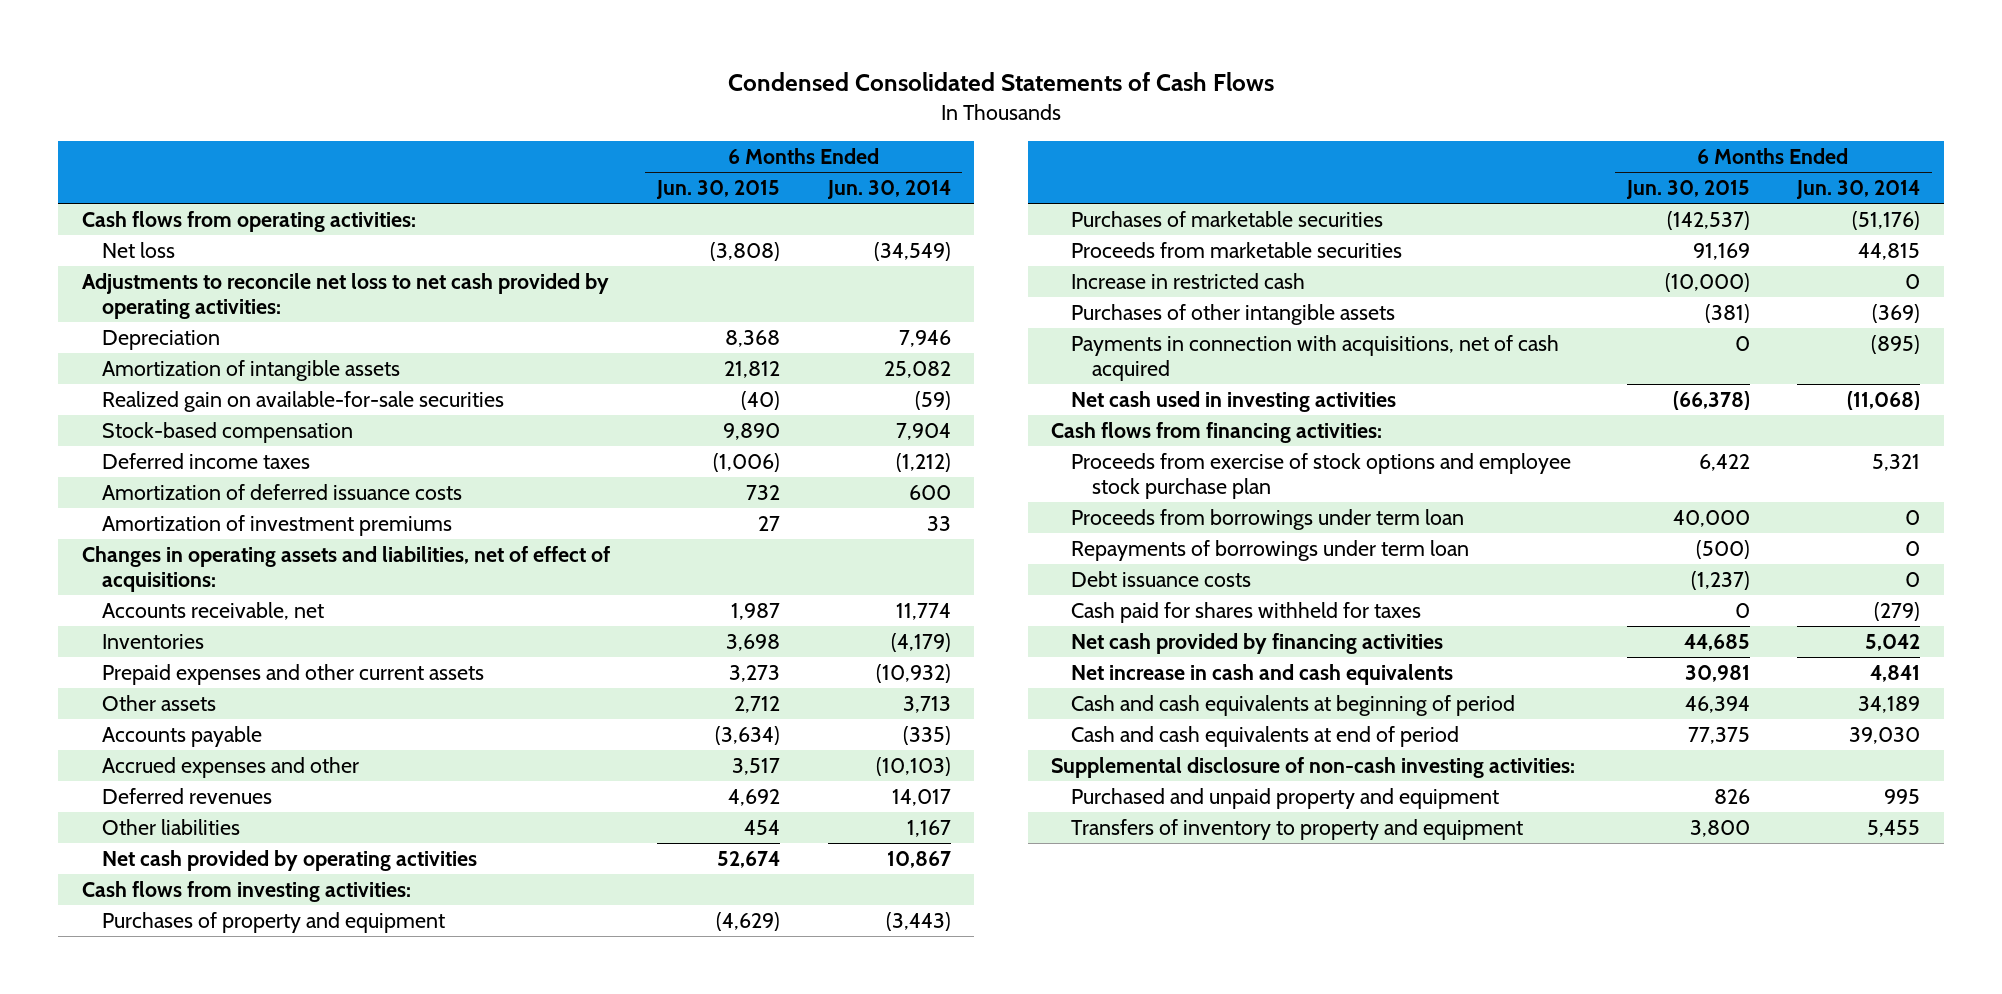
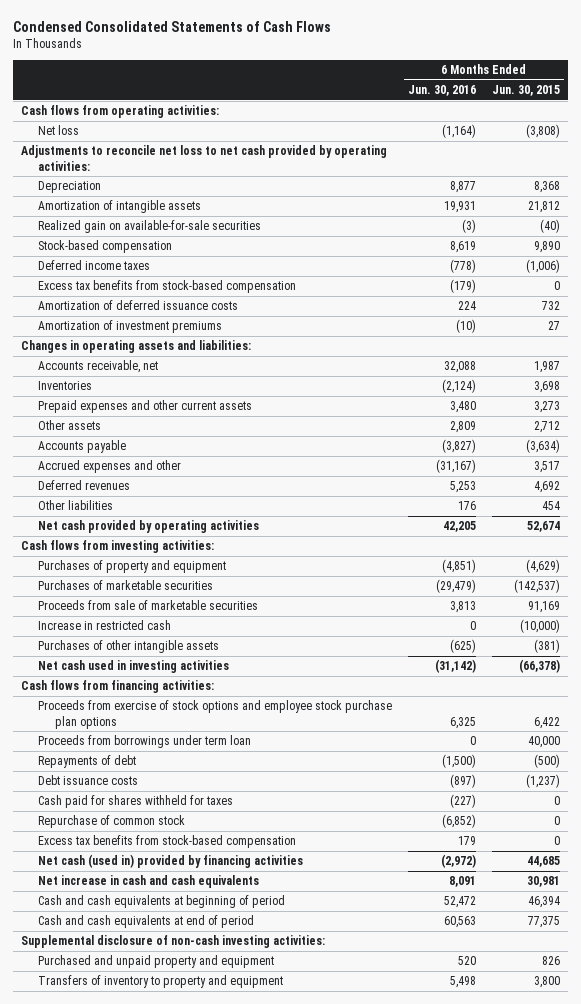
- | 6 Months Ended Jun. 30, 2015 | 6 Months Ended Jun. 30, 2014
+ | 6 Months Ended Jun. 30, 2016 | 6 Months Ended Jun. 30, 2015
+ Excess tax benefits from stock-based compensation | (179) | 0
- Changes in operating assets and liabilities, net of effect of acquisitions:
+ Changes in operating assets and liabilities:
- Proceeds from marketable securities | 91,169 | 44,815
+ Proceeds from sale of marketable securities | 3,813 | 91,169
- Payments in connection with acquisitions, net of cash acquired | 0 | (895)
- Proceeds from exercise of stock options and employee stock purchase plan | 6,422 | 5,321
+ Proceeds from exercise of stock options and employee stock purchase plan options | 6,325 | 6,422
- Repayments of borrowings under term loan | (500) | 0
+ Repayments of debt | (1,500) | (500)
- Net cash provided by financing activities | 44,685 | 5,042
+ Repurchase of common stock | (6,852) | 0
+ Excess tax benefits from stock-based compensation | 179 | 0
+ Net cash (used in) provided by financing activities | (2,972) | 44,685

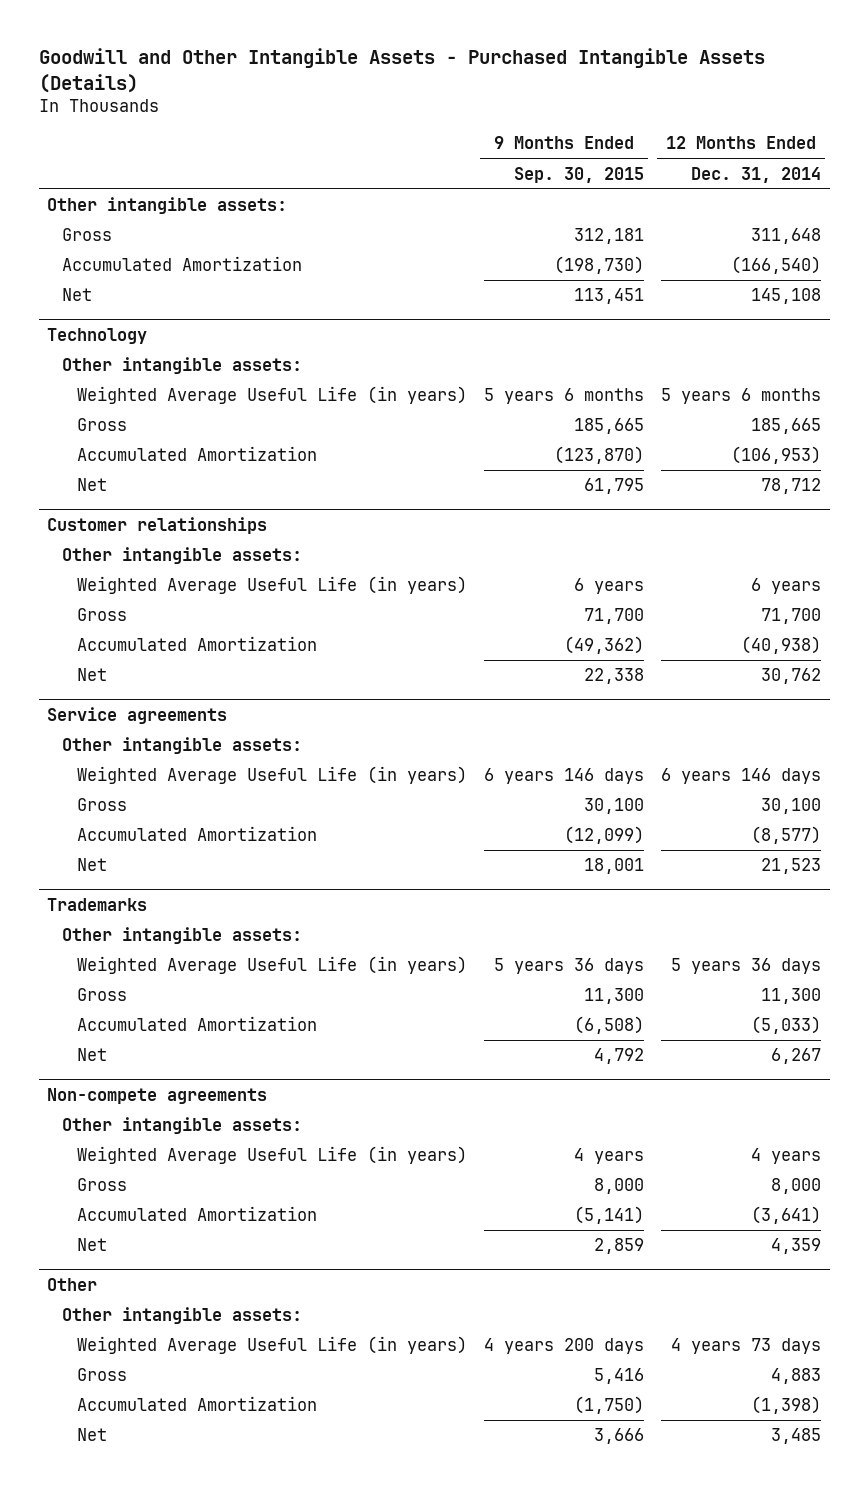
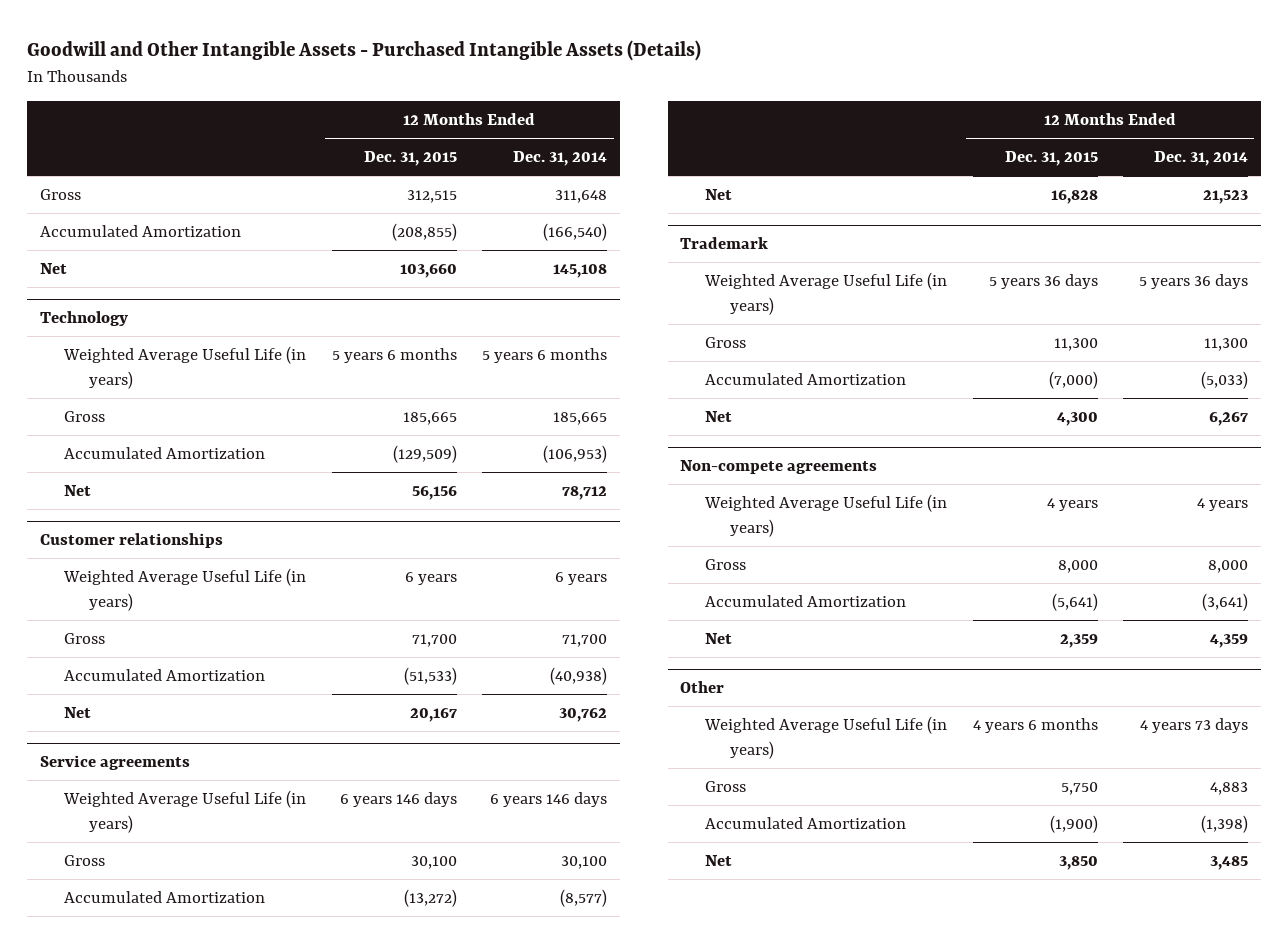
- | 9 Months Ended Sep. 30, 2015 | 12 Months Ended Dec. 31, 2014
+ | 12 Months Ended Dec. 31, 2015 | 12 Months Ended Dec. 31, 2014
- Other intangible assets:
@ Technology
- Other intangible assets:
@ Customer relationships
- Other intangible assets:
@ Service agreements
- Other intangible assets:
- Trademarks
- Other intangible assets:
+ Trademark
@ Non-compete agreements
- Other intangible assets:
@ Other
- Other intangible assets:

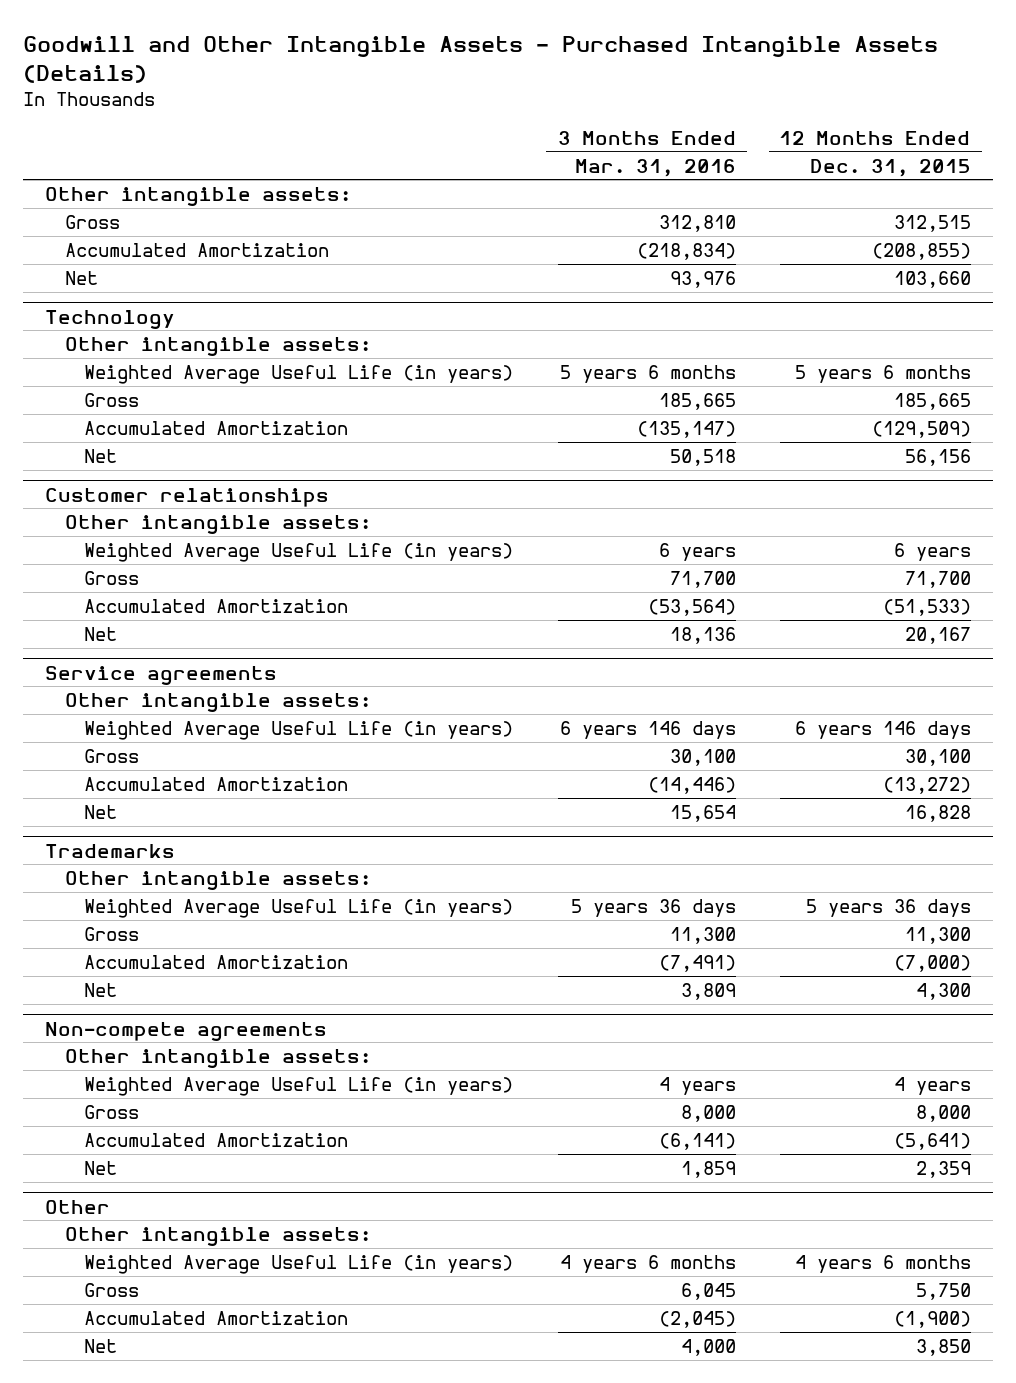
- | 12 Months Ended Dec. 31, 2015 | 12 Months Ended Dec. 31, 2014
+ | 3 Months Ended Mar. 31, 2016 | 12 Months Ended Dec. 31, 2015
+ Other intangible assets:
@ Technology
+ Other intangible assets:
@ Customer relationships
+ Other intangible assets:
@ Service agreements
+ Other intangible assets:
- Trademark
+ Trademarks
+ Other intangible assets:
@ Non-compete agreements
+ Other intangible assets:
@ Other
+ Other intangible assets:

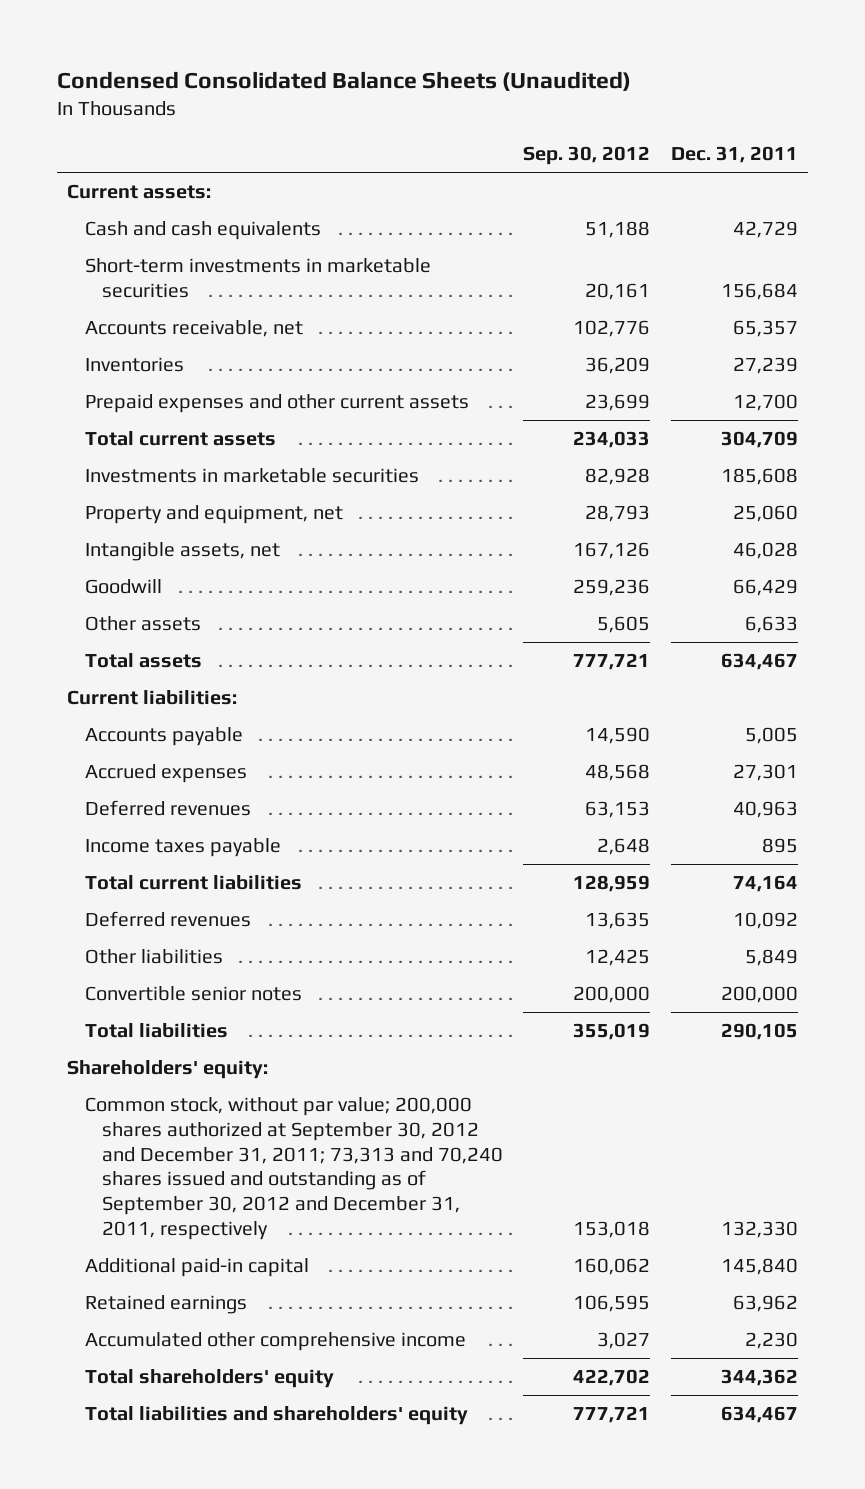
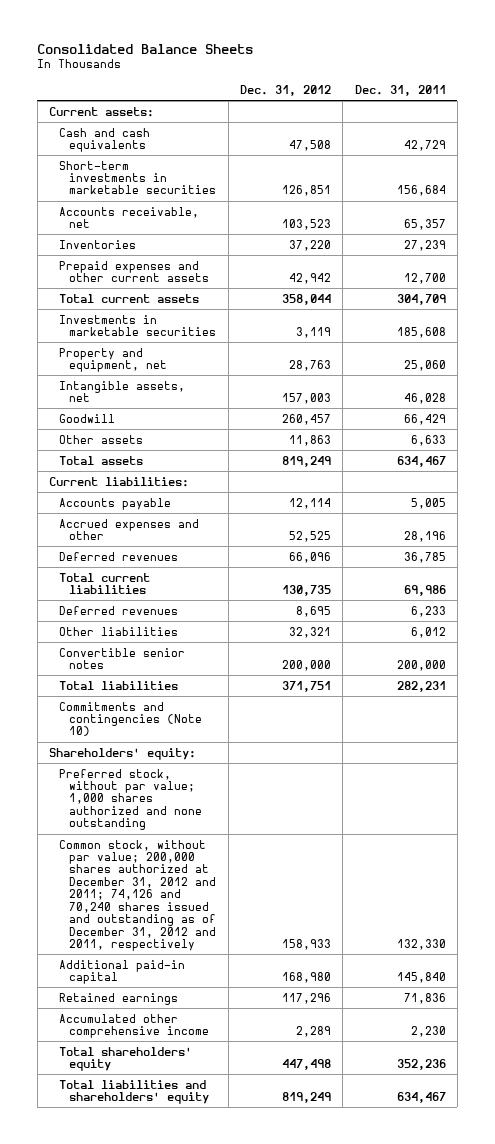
- Condensed Consolidated Balance Sheets (Unaudited)
+ Consolidated Balance Sheets
- | Sep. 30, 2012 | Dec. 31, 2011
+ | Dec. 31, 2012 | Dec. 31, 2011
- Accrued expenses | 48,568 | 27,301
- Deferred revenues | 63,153 | 40,963
- Income taxes payable | 2,648 | 895
- Total current liabilities | 128,959 | 74,164
- Deferred revenues | 13,635 | 10,092
- Other liabilities | 12,425 | 5,849
+ Accrued expenses and other | 52,525 | 28,196
+ Deferred revenues | 66,096 | 36,785
+ Total current liabilities | 130,735 | 69,986
+ Deferred revenues | 8,695 | 6,233
+ Other liabilities | 32,321 | 6,012
- Total liabilities | 355,019 | 290,105
+ Total liabilities | 371,751 | 282,231
+ Commitments and contingencies (Note 10)
- Common stock, without par value; 200,000 shares authorized at September 30, 2012 and December 31, 2011; 73,313 and 70,240 shares issued and outstanding as of September 30, 2012 and December 31, 2011, respectively | 153,018 | 132,330
+ Preferred stock, without par value; 1,000 shares authorized and none outstanding
+ Common stock, without par value; 200,000 shares authorized at December 31, 2012 and 2011; 74,126 and 70,240 shares issued and outstanding as of December 31, 2012 and 2011, respectively | 158,933 | 132,330
- Retained earnings | 106,595 | 63,962
+ Retained earnings | 117,296 | 71,836
- Total shareholders' equity | 422,702 | 344,362
+ Total shareholders' equity | 447,498 | 352,236

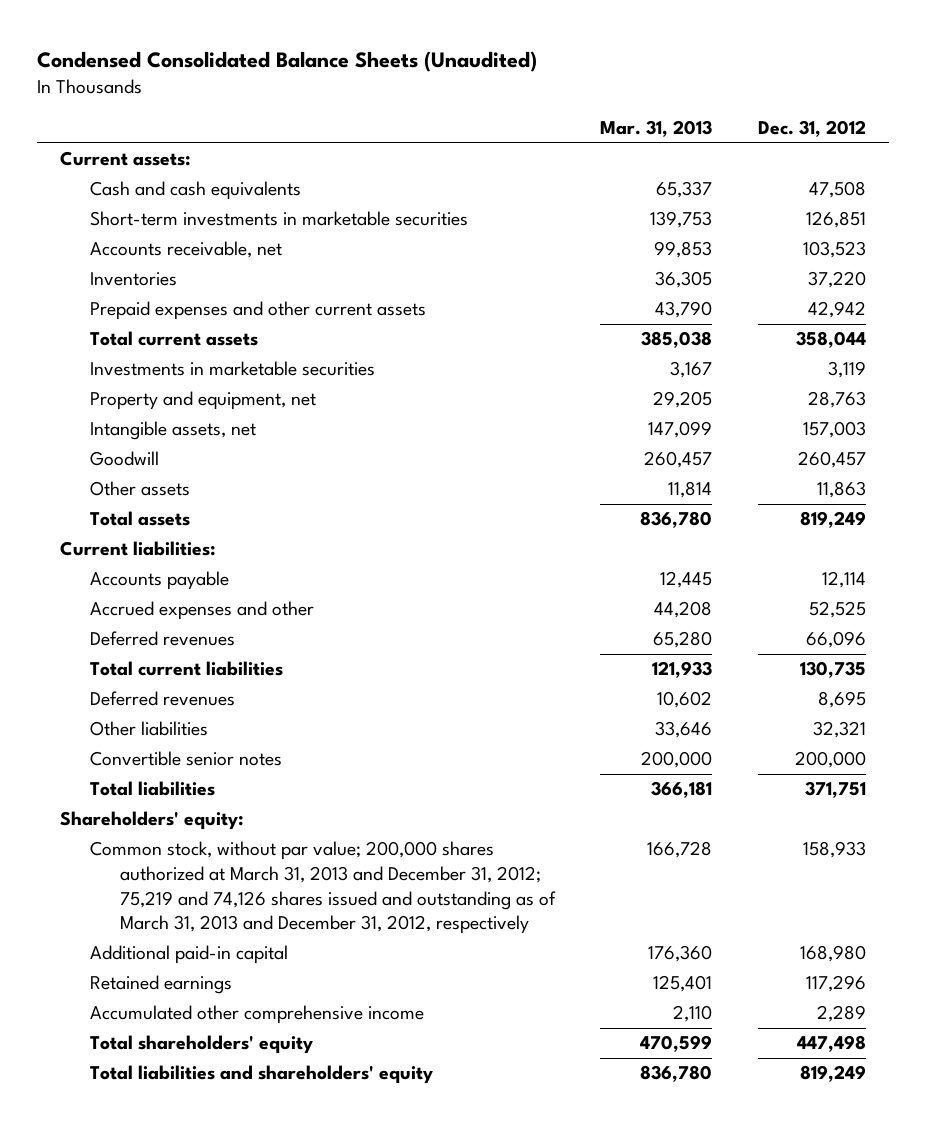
- Consolidated Balance Sheets
+ Condensed Consolidated Balance Sheets (Unaudited)
- | Dec. 31, 2012 | Dec. 31, 2011
+ | Mar. 31, 2013 | Dec. 31, 2012
- Commitments and contingencies (Note 10)
- Preferred stock, without par value; 1,000 shares authorized and none outstanding
- Common stock, without par value; 200,000 shares authorized at December 31, 2012 and 2011; 74,126 and 70,240 shares issued and outstanding as of December 31, 2012 and 2011, respectively | 158,933 | 132,330
+ Common stock, without par value; 200,000 shares authorized at March 31, 2013 and December 31, 2012; 75,219 and 74,126 shares issued and outstanding as of March 31, 2013 and December 31, 2012, respectively | 166,728 | 158,933

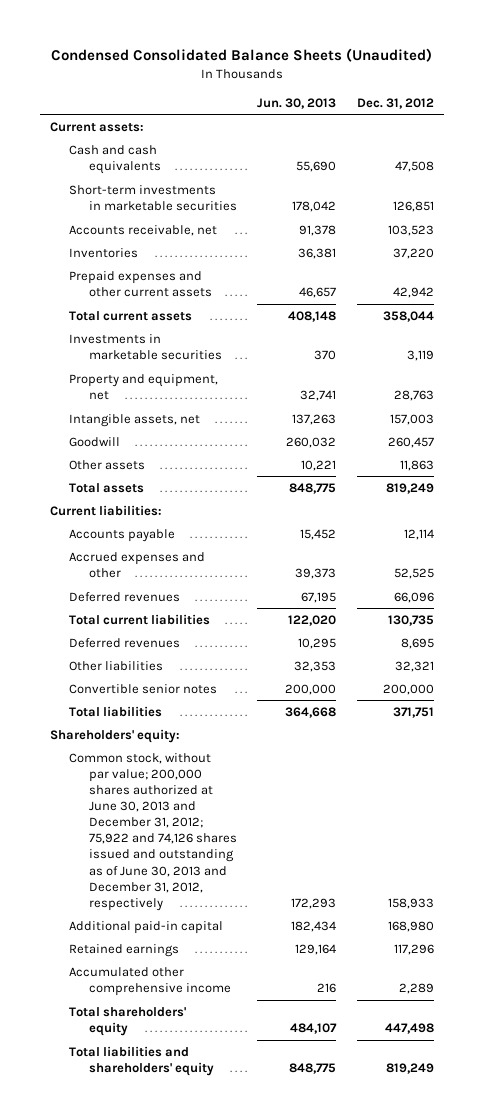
- | Mar. 31, 2013 | Dec. 31, 2012
+ | Jun. 30, 2013 | Dec. 31, 2012
- Common stock, without par value; 200,000 shares authorized at March 31, 2013 and December 31, 2012; 75,219 and 74,126 shares issued and outstanding as of March 31, 2013 and December 31, 2012, respectively | 166,728 | 158,933
+ Common stock, without par value; 200,000 shares authorized at June 30, 2013 and December 31, 2012; 75,922 and 74,126 shares issued and outstanding as of June 30, 2013 and December 31, 2012, respectively | 172,293 | 158,933

